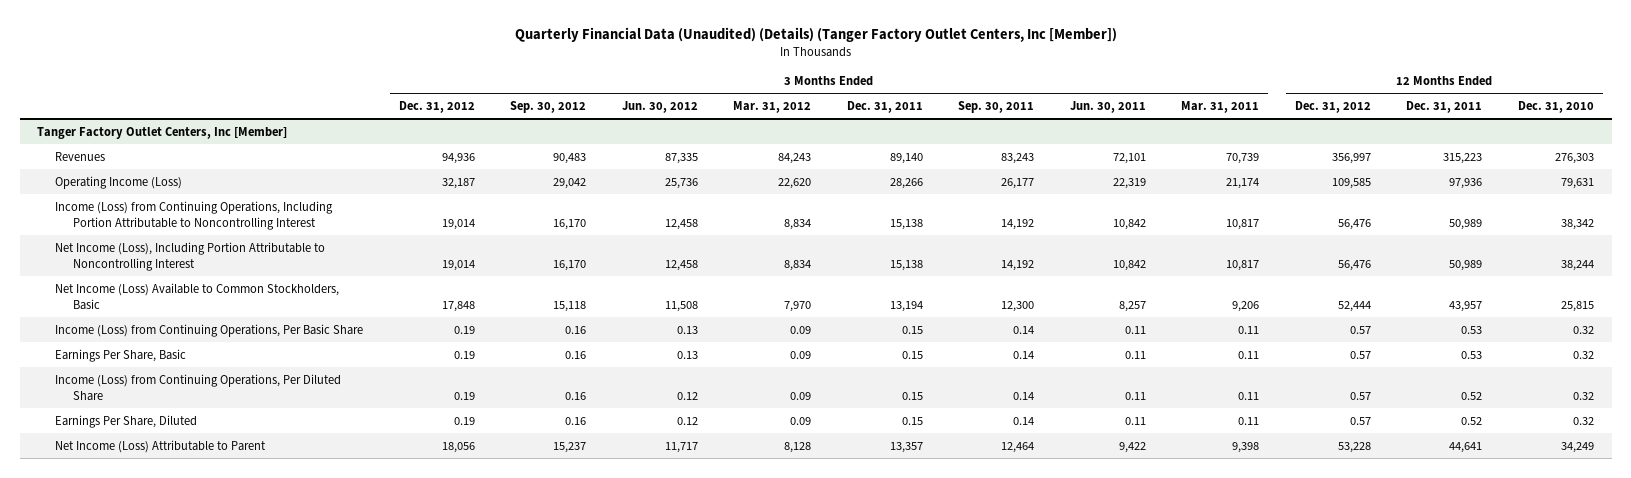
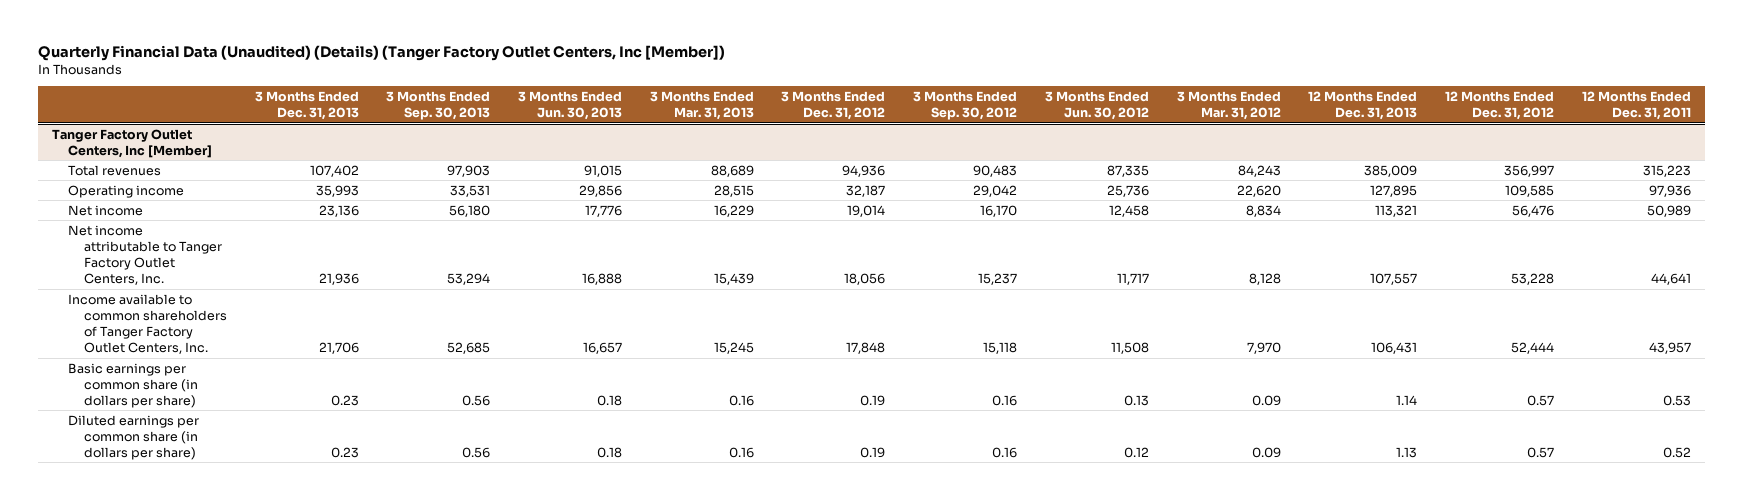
- | 3 Months Ended Dec. 31, 2012 | 3 Months Ended Sep. 30, 2012 | 3 Months Ended Jun. 30, 2012 | 3 Months Ended Mar. 31, 2012 | 3 Months Ended Dec. 31, 2011 | 3 Months Ended Sep. 30, 2011 | 3 Months Ended Jun. 30, 2011 | 3 Months Ended Mar. 31, 2011 | 12 Months Ended Dec. 31, 2012 | 12 Months Ended Dec. 31, 2011 | 12 Months Ended Dec. 31, 2010
+ | 3 Months Ended Dec. 31, 2013 | 3 Months Ended Sep. 30, 2013 | 3 Months Ended Jun. 30, 2013 | 3 Months Ended Mar. 31, 2013 | 3 Months Ended Dec. 31, 2012 | 3 Months Ended Sep. 30, 2012 | 3 Months Ended Jun. 30, 2012 | 3 Months Ended Mar. 31, 2012 | 12 Months Ended Dec. 31, 2013 | 12 Months Ended Dec. 31, 2012 | 12 Months Ended Dec. 31, 2011
@ Tanger Factory Outlet Centers, Inc [Member]
- Revenues | 94,936 | 90,483 | 87,335 | 84,243 | 89,140 | 83,243 | 72,101 | 70,739 | 356,997 | 315,223 | 276,303
- Operating Income (Loss) | 32,187 | 29,042 | 25,736 | 22,620 | 28,266 | 26,177 | 22,319 | 21,174 | 109,585 | 97,936 | 79,631
- Income (Loss) from Continuing Operations, Including Portion Attributable to Noncontrolling Interest | 19,014 | 16,170 | 12,458 | 8,834 | 15,138 | 14,192 | 10,842 | 10,817 | 56,476 | 50,989 | 38,342
- Net Income (Loss), Including Portion Attributable to Noncontrolling Interest | 19,014 | 16,170 | 12,458 | 8,834 | 15,138 | 14,192 | 10,842 | 10,817 | 56,476 | 50,989 | 38,244
- Net Income (Loss) Available to Common Stockholders, Basic | 17,848 | 15,118 | 11,508 | 7,970 | 13,194 | 12,300 | 8,257 | 9,206 | 52,444 | 43,957 | 25,815
- Income (Loss) from Continuing Operations, Per Basic Share | 0.19 | 0.16 | 0.13 | 0.09 | 0.15 | 0.14 | 0.11 | 0.11 | 0.57 | 0.53 | 0.32
- Earnings Per Share, Basic | 0.19 | 0.16 | 0.13 | 0.09 | 0.15 | 0.14 | 0.11 | 0.11 | 0.57 | 0.53 | 0.32
- Income (Loss) from Continuing Operations, Per Diluted Share | 0.19 | 0.16 | 0.12 | 0.09 | 0.15 | 0.14 | 0.11 | 0.11 | 0.57 | 0.52 | 0.32
- Earnings Per Share, Diluted | 0.19 | 0.16 | 0.12 | 0.09 | 0.15 | 0.14 | 0.11 | 0.11 | 0.57 | 0.52 | 0.32
- Net Income (Loss) Attributable to Parent | 18,056 | 15,237 | 11,717 | 8,128 | 13,357 | 12,464 | 9,422 | 9,398 | 53,228 | 44,641 | 34,249
+ Total revenues | 107,402 | 97,903 | 91,015 | 88,689 | 94,936 | 90,483 | 87,335 | 84,243 | 385,009 | 356,997 | 315,223
+ Operating income | 35,993 | 33,531 | 29,856 | 28,515 | 32,187 | 29,042 | 25,736 | 22,620 | 127,895 | 109,585 | 97,936
+ Net income | 23,136 | 56,180 | 17,776 | 16,229 | 19,014 | 16,170 | 12,458 | 8,834 | 113,321 | 56,476 | 50,989
+ Net income attributable to Tanger Factory Outlet Centers, Inc. | 21,936 | 53,294 | 16,888 | 15,439 | 18,056 | 15,237 | 11,717 | 8,128 | 107,557 | 53,228 | 44,641
+ Income available to common shareholders of Tanger Factory Outlet Centers, Inc. | 21,706 | 52,685 | 16,657 | 15,245 | 17,848 | 15,118 | 11,508 | 7,970 | 106,431 | 52,444 | 43,957
+ Basic earnings per common share (in dollars per share) | 0.23 | 0.56 | 0.18 | 0.16 | 0.19 | 0.16 | 0.13 | 0.09 | 1.14 | 0.57 | 0.53
+ Diluted earnings per common share (in dollars per share) | 0.23 | 0.56 | 0.18 | 0.16 | 0.19 | 0.16 | 0.12 | 0.09 | 1.13 | 0.57 | 0.52

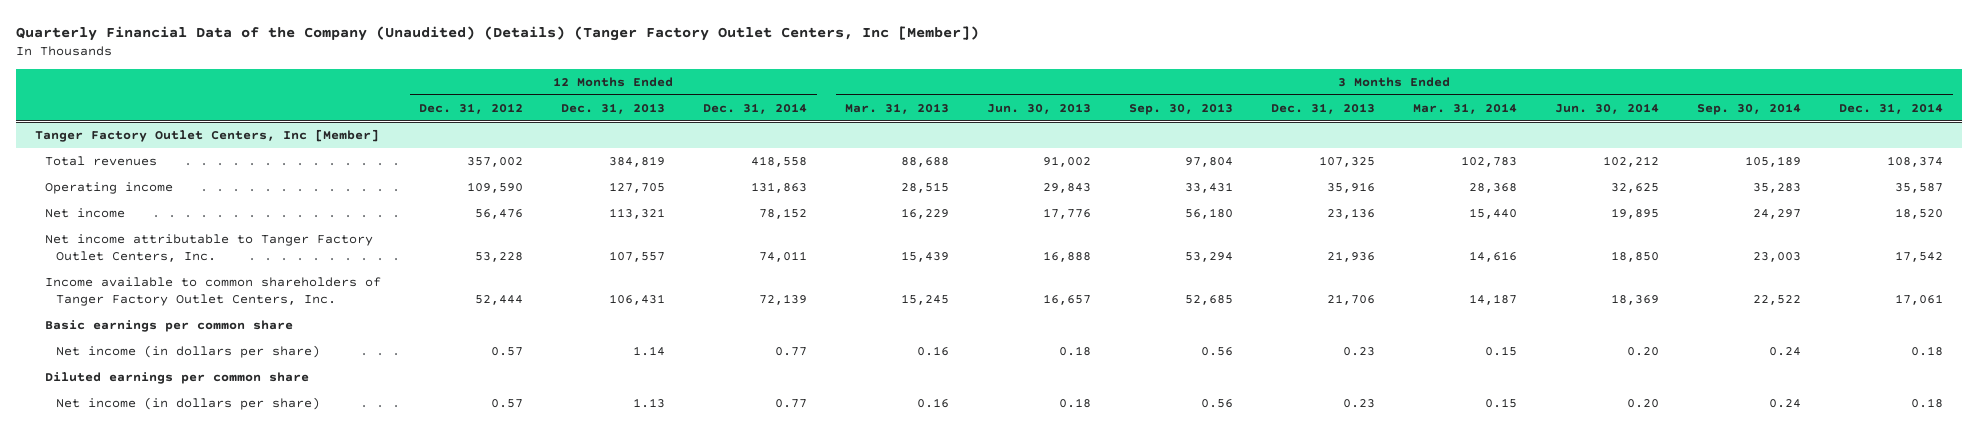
- Quarterly Financial Data (Unaudited) (Details) (Tanger Factory Outlet Centers, Inc [Member])
+ Quarterly Financial Data of the Company (Unaudited) (Details) (Tanger Factory Outlet Centers, Inc [Member])
- | 3 Months Ended Dec. 31, 2013 | 3 Months Ended Sep. 30, 2013 | 3 Months Ended Jun. 30, 2013 | 3 Months Ended Mar. 31, 2013 | 3 Months Ended Dec. 31, 2012 | 3 Months Ended Sep. 30, 2012 | 3 Months Ended Jun. 30, 2012 | 3 Months Ended Mar. 31, 2012 | 12 Months Ended Dec. 31, 2013 | 12 Months Ended Dec. 31, 2012 | 12 Months Ended Dec. 31, 2011
+ | 12 Months Ended Dec. 31, 2012 | 12 Months Ended Dec. 31, 2013 | 12 Months Ended Dec. 31, 2014 | 3 Months Ended Mar. 31, 2013 | 3 Months Ended Jun. 30, 2013 | 3 Months Ended Sep. 30, 2013 | 3 Months Ended Dec. 31, 2013 | 3 Months Ended Mar. 31, 2014 | 3 Months Ended Jun. 30, 2014 | 3 Months Ended Sep. 30, 2014 | 3 Months Ended Dec. 31, 2014
@ Tanger Factory Outlet Centers, Inc [Member]
- Total revenues | 107,402 | 97,903 | 91,015 | 88,689 | 94,936 | 90,483 | 87,335 | 84,243 | 385,009 | 356,997 | 315,223
- Operating income | 35,993 | 33,531 | 29,856 | 28,515 | 32,187 | 29,042 | 25,736 | 22,620 | 127,895 | 109,585 | 97,936
+ Total revenues | 357,002 | 384,819 | 418,558 | 88,688 | 91,002 | 97,804 | 107,325 | 102,783 | 102,212 | 105,189 | 108,374
+ Operating income | 109,590 | 127,705 | 131,863 | 28,515 | 29,843 | 33,431 | 35,916 | 28,368 | 32,625 | 35,283 | 35,587
- Basic earnings per common share (in dollars per share) | 0.23 | 0.56 | 0.18 | 0.16 | 0.19 | 0.16 | 0.13 | 0.09 | 1.14 | 0.57 | 0.53
- Diluted earnings per common share (in dollars per share) | 0.23 | 0.56 | 0.18 | 0.16 | 0.19 | 0.16 | 0.12 | 0.09 | 1.13 | 0.57 | 0.52
+ Basic earnings per common share
+ Net income (in dollars per share) | 0.57 | 1.14 | 0.77 | 0.16 | 0.18 | 0.56 | 0.23 | 0.15 | 0.20 | 0.24 | 0.18
+ Diluted earnings per common share
+ Net income (in dollars per share) | 0.57 | 1.13 | 0.77 | 0.16 | 0.18 | 0.56 | 0.23 | 0.15 | 0.20 | 0.24 | 0.18

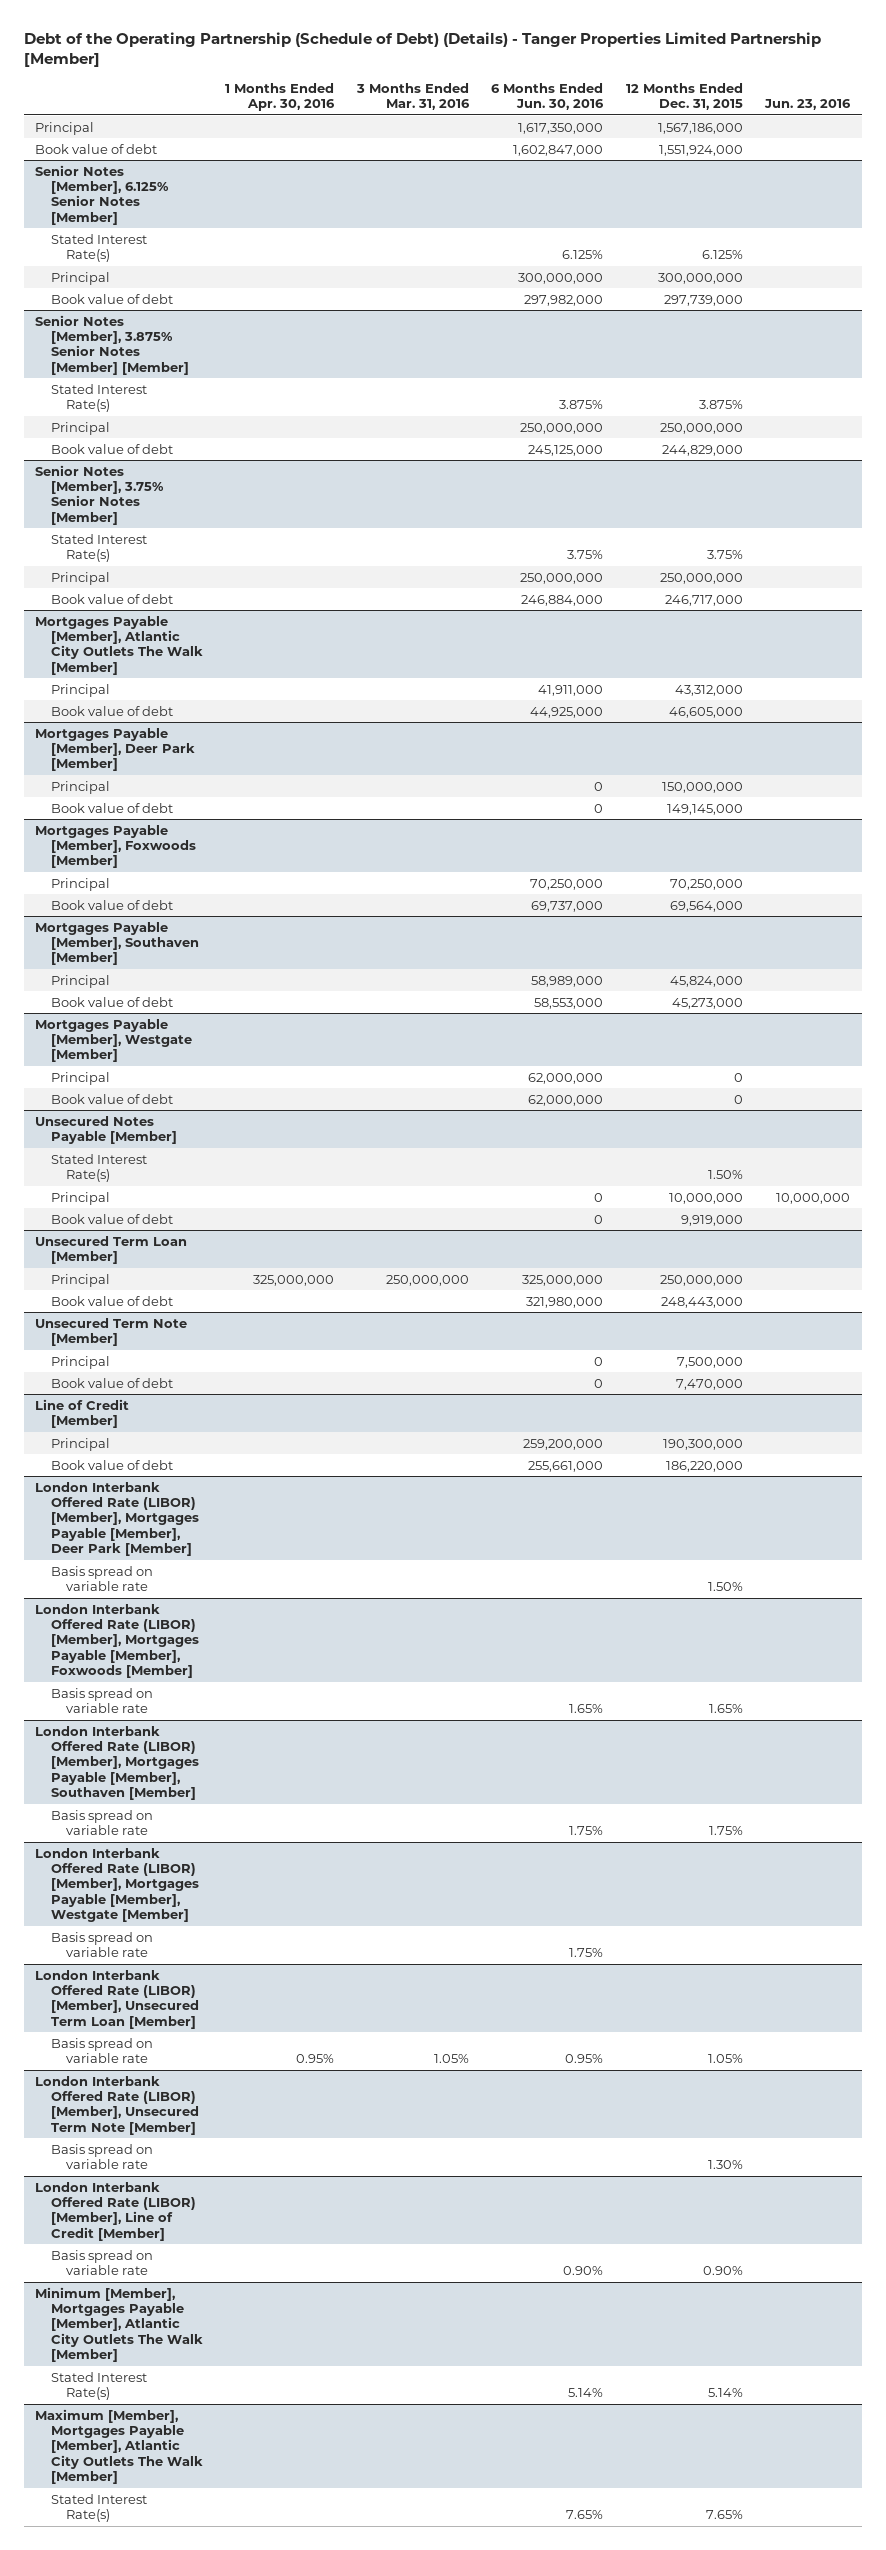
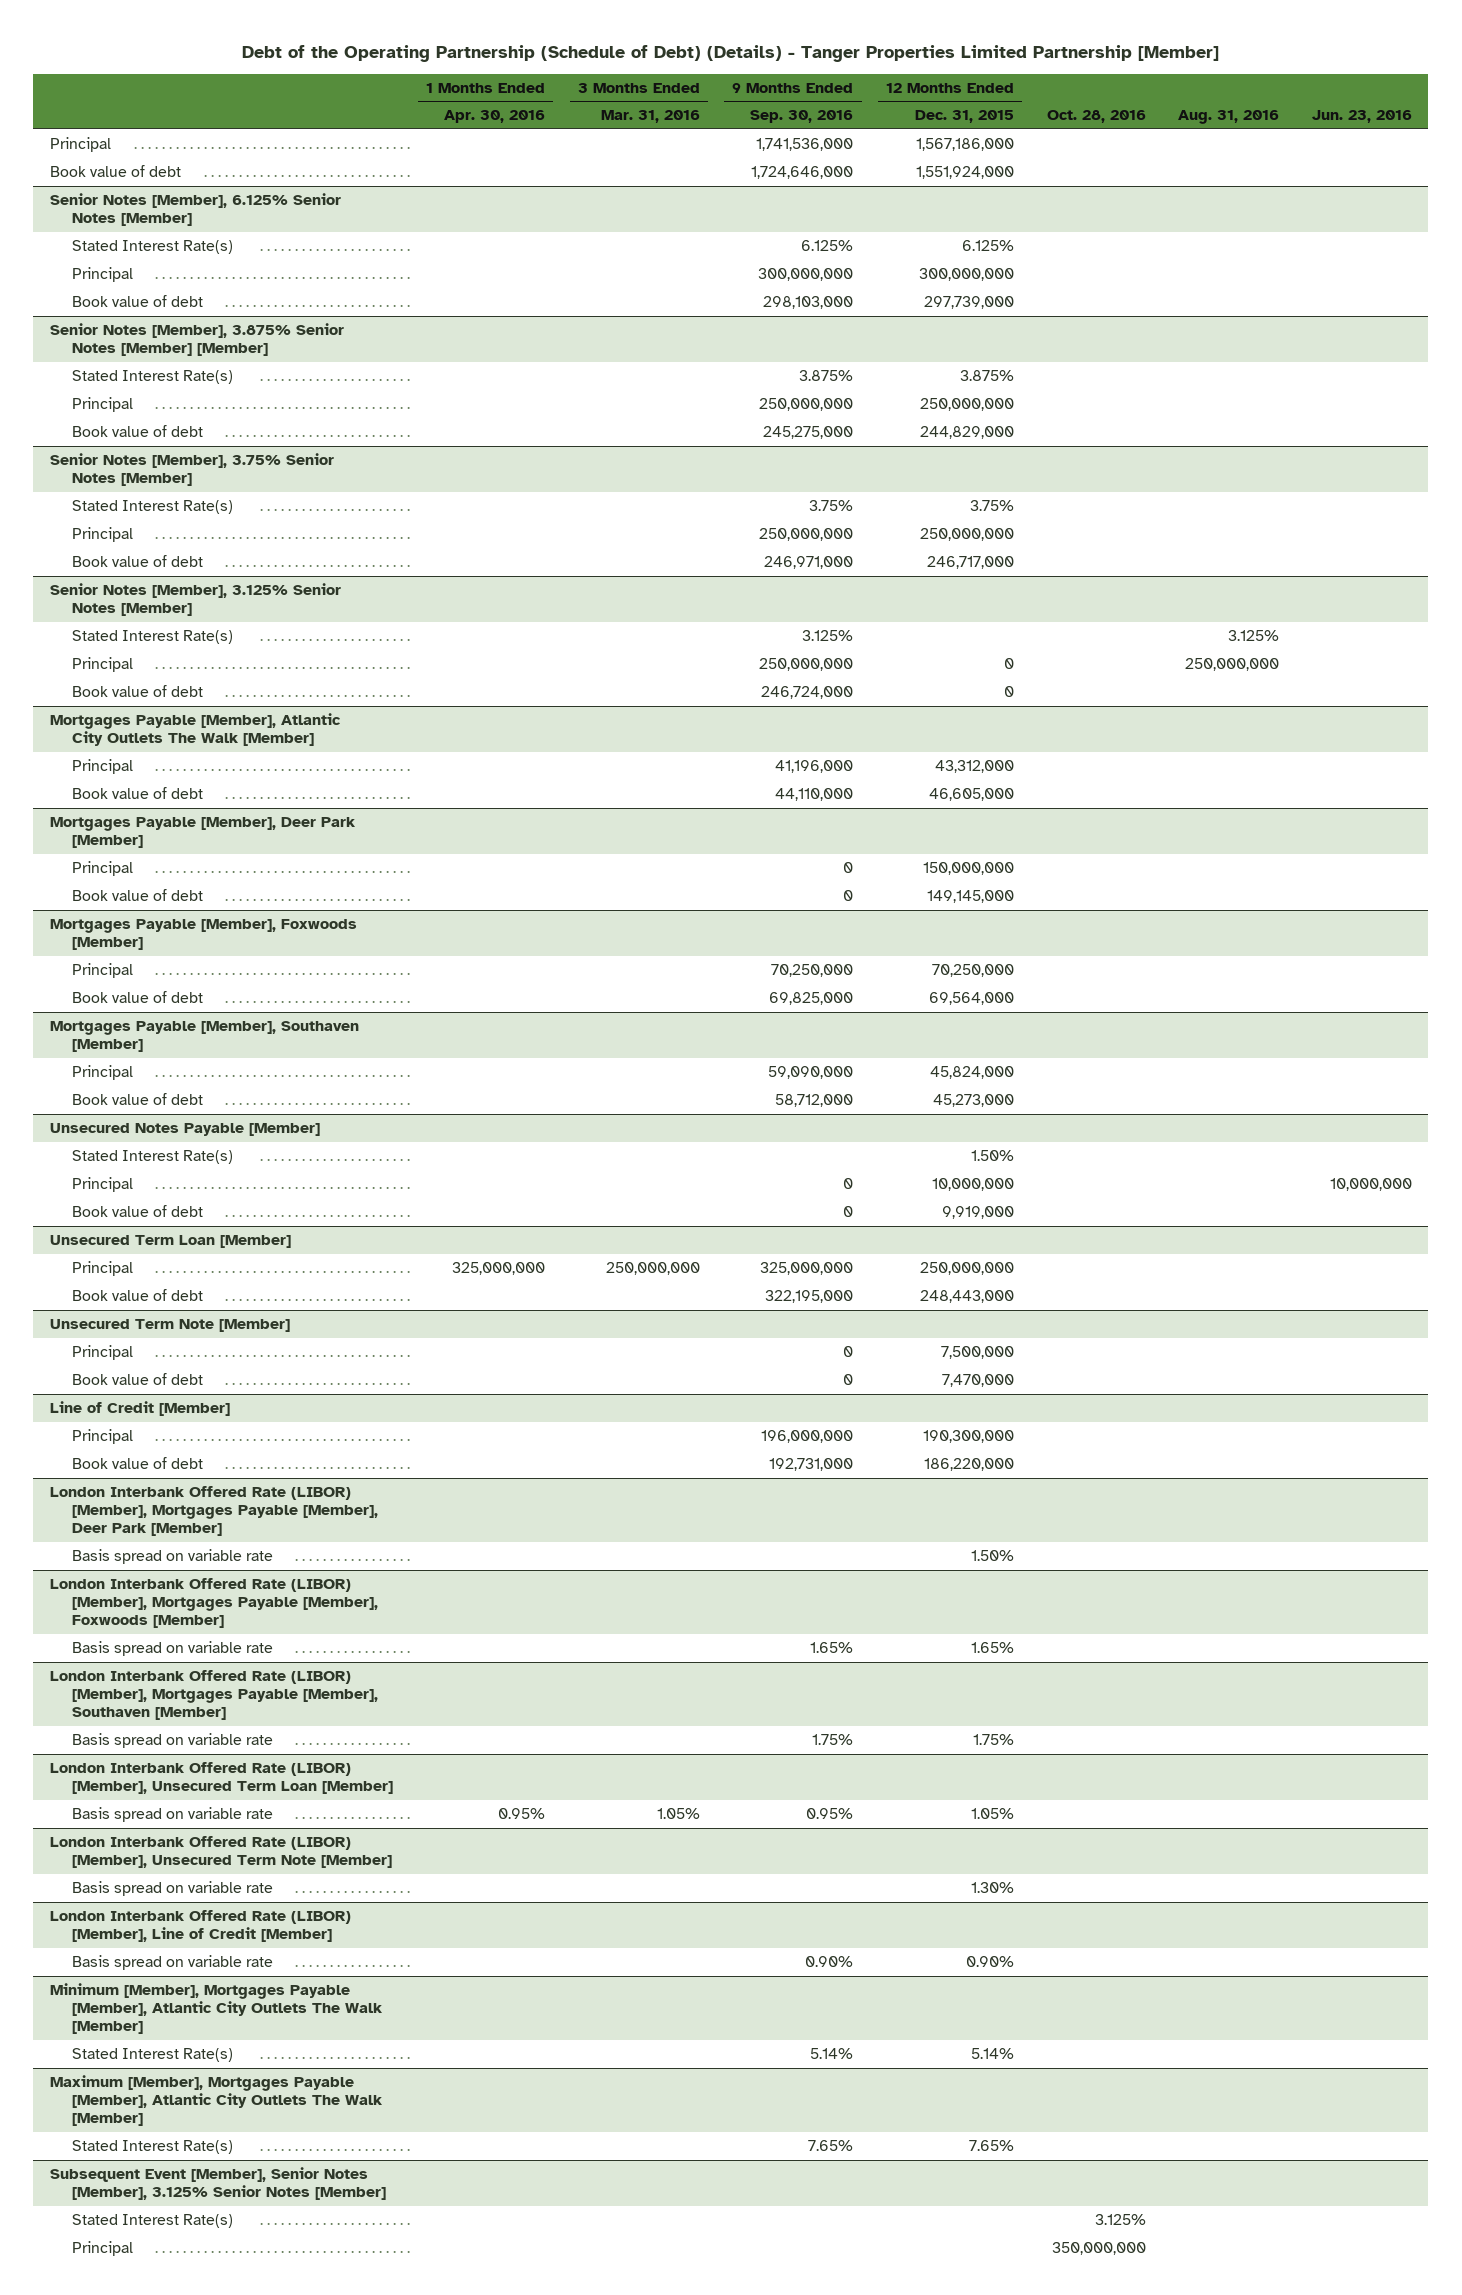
- | 1 Months Ended Apr. 30, 2016 | 3 Months Ended Mar. 31, 2016 | 6 Months Ended Jun. 30, 2016 | 12 Months Ended Dec. 31, 2015 | Jun. 23, 2016
+ | 1 Months Ended Apr. 30, 2016 | 3 Months Ended Mar. 31, 2016 | 9 Months Ended Sep. 30, 2016 | 12 Months Ended Dec. 31, 2015 | Oct. 28, 2016 | Aug. 31, 2016 | Jun. 23, 2016
+ Senior Notes [Member], 3.125% Senior Notes [Member]
+ Stated Interest Rate(s) | | | 3.125% | | | 3.125% |
+ Principal | | | 250,000,000 | 0 | | 250,000,000 |
+ Book value of debt | | | 246,724,000 | 0 | | |
- Mortgages Payable [Member], Westgate [Member]
- Principal | | | 62,000,000 | 0 |
- Book value of debt | | | 62,000,000 | 0 |
- London Interbank Offered Rate (LIBOR) [Member], Mortgages Payable [Member], Westgate [Member]
- Basis spread on variable rate | | | 1.75% | |
+ Subsequent Event [Member], Senior Notes [Member], 3.125% Senior Notes [Member]
+ Stated Interest Rate(s) | | | | | 3.125% | |
+ Principal | | | | | 350,000,000 | |

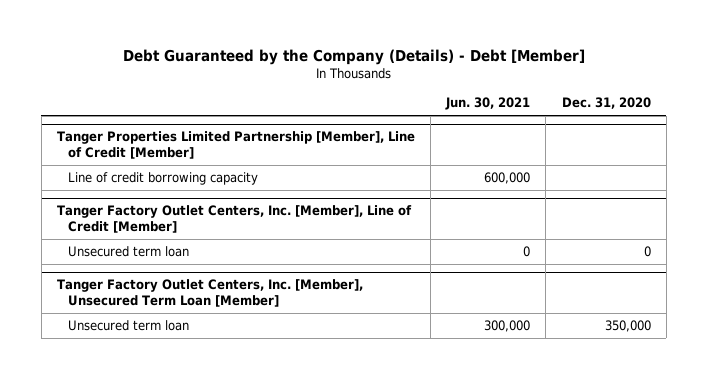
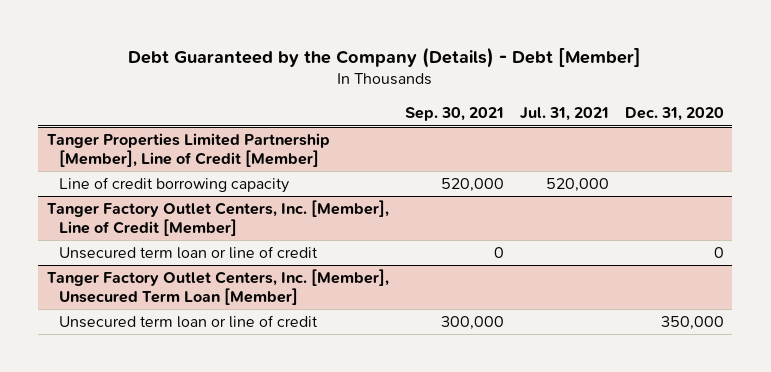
- | Jun. 30, 2021 | Dec. 31, 2020
+ | Sep. 30, 2021 | Jul. 31, 2021 | Dec. 31, 2020
@ Tanger Factory Outlet Centers, Inc. [Member], Line of Credit [Member]
- Unsecured term loan | 0 | 0
+ Unsecured term loan or line of credit | 0 | | 0
@ Tanger Factory Outlet Centers, Inc. [Member], Unsecured Term Loan [Member]
- Unsecured term loan | 300,000 | 350,000
+ Unsecured term loan or line of credit | 300,000 | | 350,000

